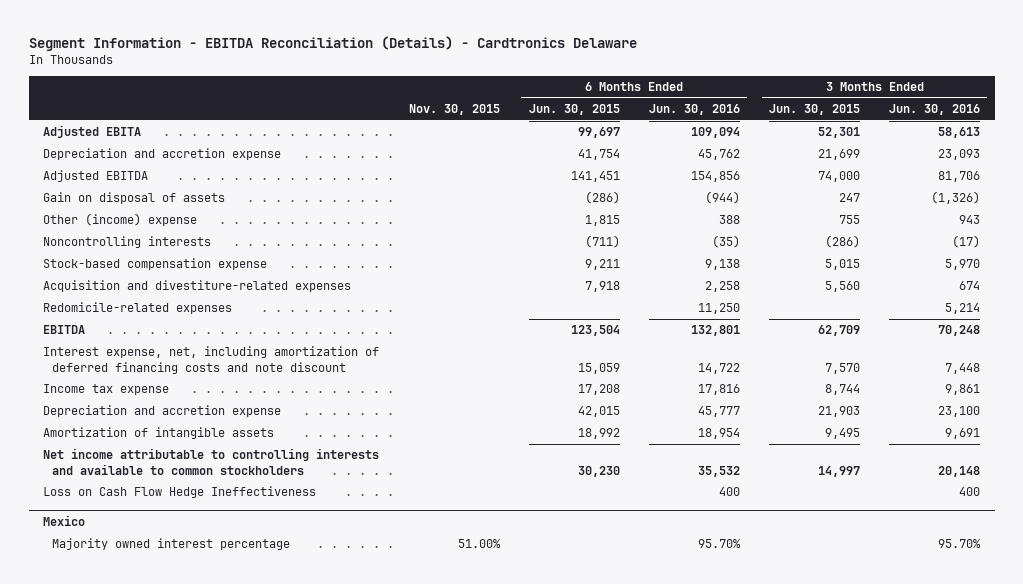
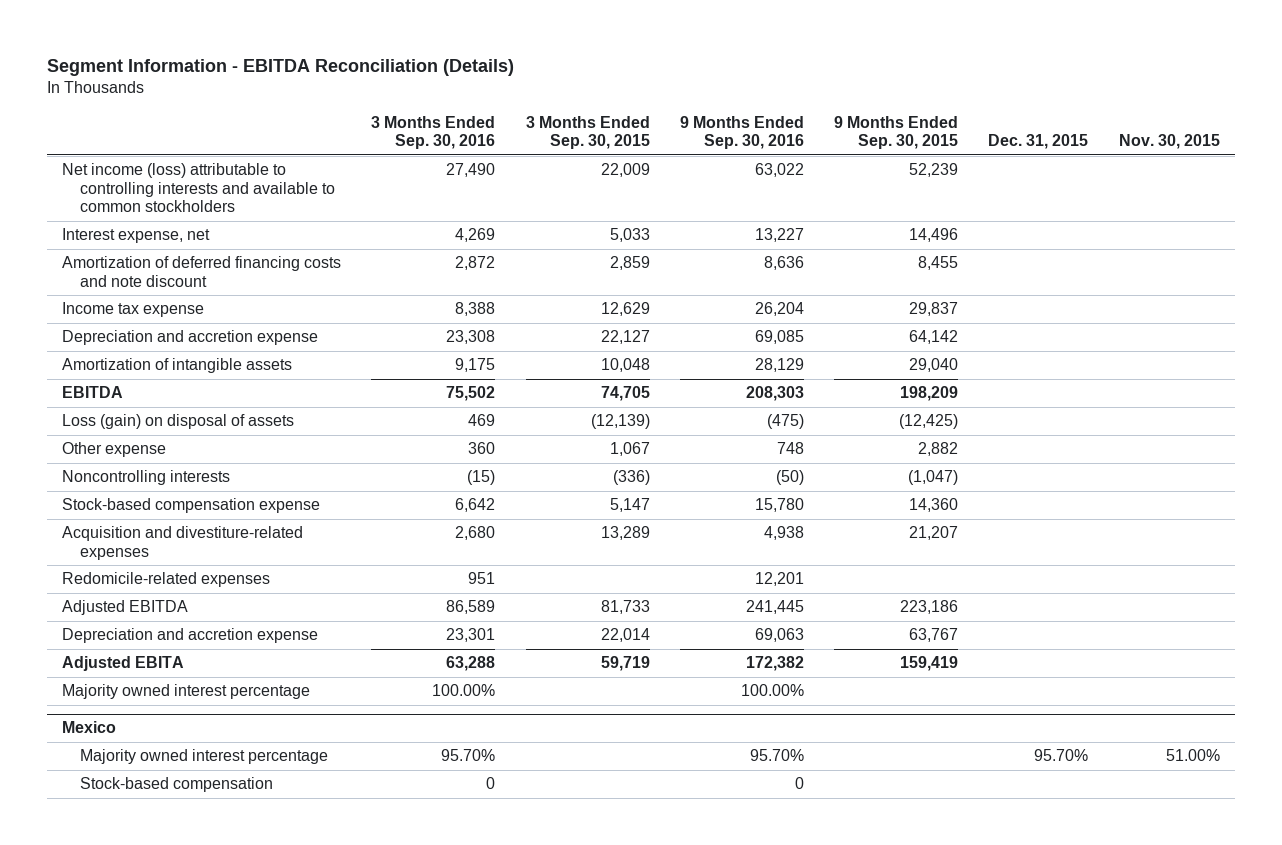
- Segment Information - EBITDA Reconciliation (Details) - Cardtronics Delaware
+ Segment Information - EBITDA Reconciliation (Details)
- | Nov. 30, 2015 | 6 Months Ended Jun. 30, 2015 | 6 Months Ended Jun. 30, 2016 | 3 Months Ended Jun. 30, 2015 | 3 Months Ended Jun. 30, 2016
+ | 3 Months Ended Sep. 30, 2016 | 3 Months Ended Sep. 30, 2015 | 9 Months Ended Sep. 30, 2016 | 9 Months Ended Sep. 30, 2015 | Dec. 31, 2015 | Nov. 30, 2015
+ Net income (loss) attributable to controlling interests and available to common stockholders | 27,490 | 22,009 | 63,022 | 52,239 | |
+ Interest expense, net | 4,269 | 5,033 | 13,227 | 14,496 | |
+ Amortization of deferred financing costs and note discount | 2,872 | 2,859 | 8,636 | 8,455 | |
moved up: Income tax expense | 8,388 | 12,629 | 26,204 | 29,837 | |
- Gain on disposal of assets | | (286) | (944) | 247 | (1,326)
- Other (income) expense | | 1,815 | 388 | 755 | 943
moved up: Amortization of intangible assets | 9,175 | 10,048 | 28,129 | 29,040 | |
moved up: EBITDA | 75,502 | 74,705 | 208,303 | 198,209 | |
+ Loss (gain) on disposal of assets | 469 | (12,139) | (475) | (12,425) | |
+ Other expense | 360 | 1,067 | 748 | 2,882 | |
- Interest expense, net, including amortization of deferred financing costs and note discount | | 15,059 | 14,722 | 7,570 | 7,448
moved down: Adjusted EBITDA | 86,589 | 81,733 | 241,445 | 223,186 | |
- Net income attributable to controlling interests and available to common stockholders | | 30,230 | 35,532 | 14,997 | 20,148
- Loss on Cash Flow Hedge Ineffectiveness | | | 400 | | 400
moved down: Adjusted EBITA | 63,288 | 59,719 | 172,382 | 159,419 | |
+ Majority owned interest percentage | 100.00% | | 100.00% | | |
@ Mexico
+ Stock-based compensation | 0 | | 0 | | |

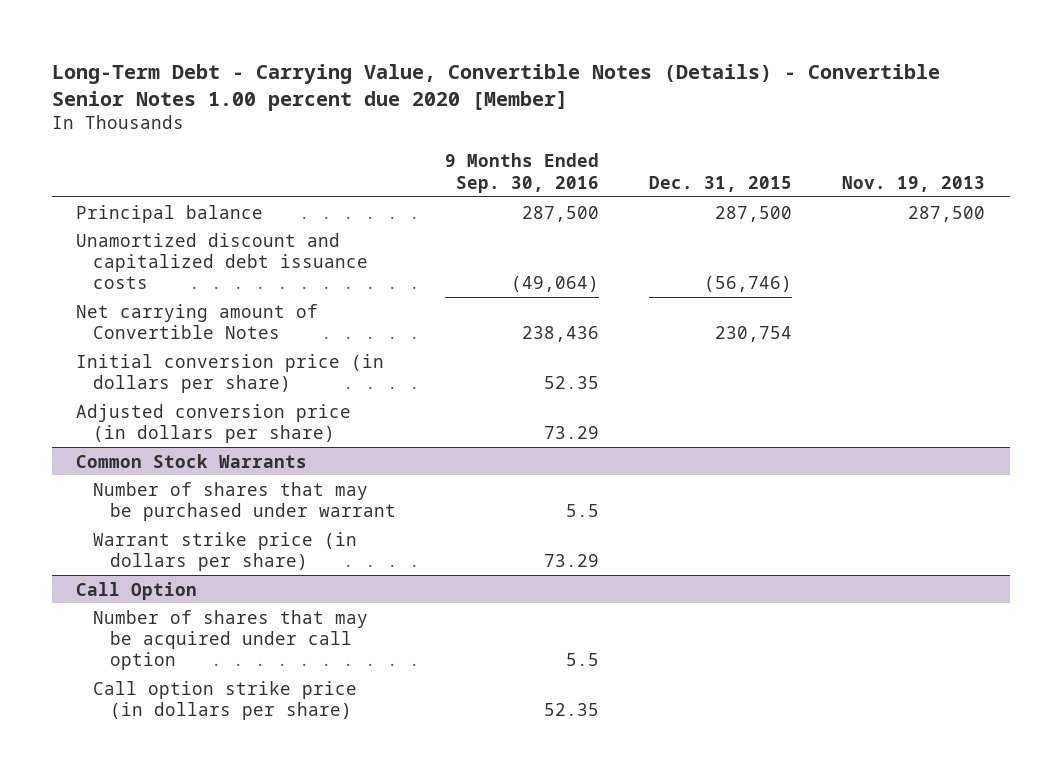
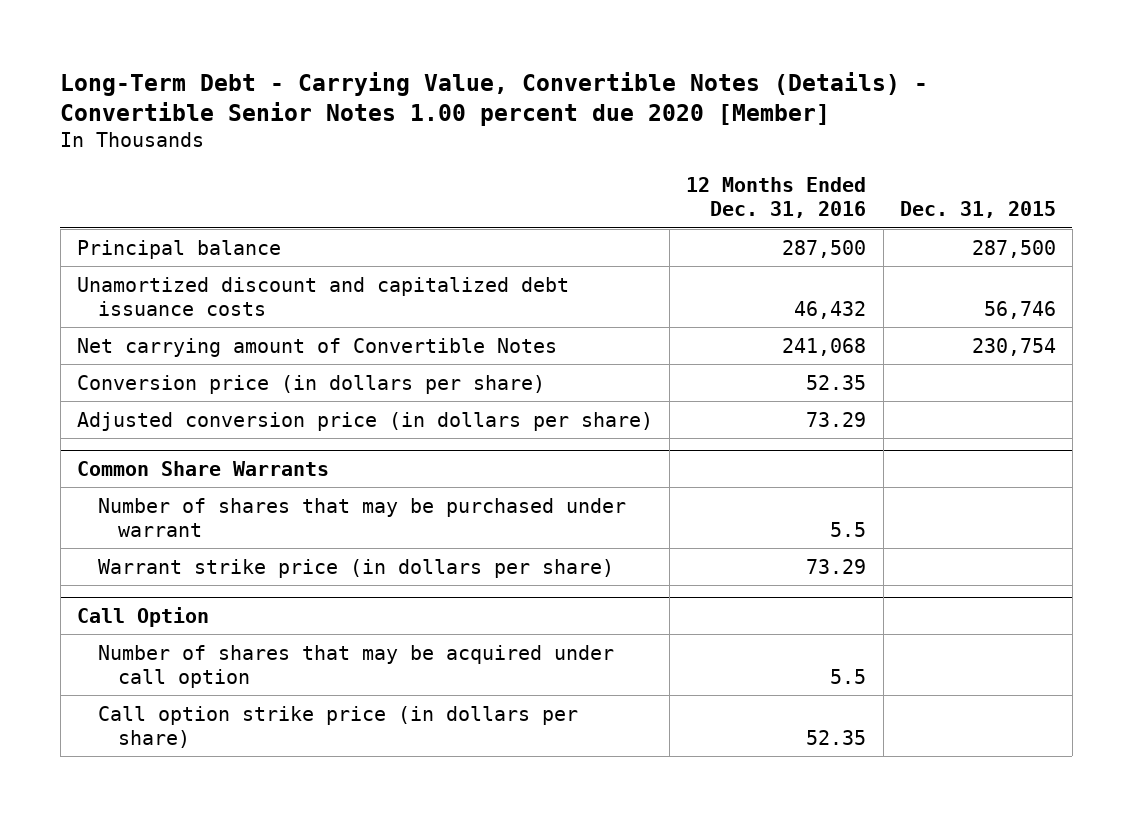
- | 9 Months Ended Sep. 30, 2016 | Dec. 31, 2015 | Nov. 19, 2013
+ | 12 Months Ended Dec. 31, 2016 | Dec. 31, 2015
- Unamortized discount and capitalized debt issuance costs | (49,064) | (56,746) |
+ Unamortized discount and capitalized debt issuance costs | 46,432 | 56,746
- Initial conversion price (in dollars per share) | 52.35 | |
+ Conversion price (in dollars per share) | 52.35 |
- Common Stock Warrants
+ Common Share Warrants

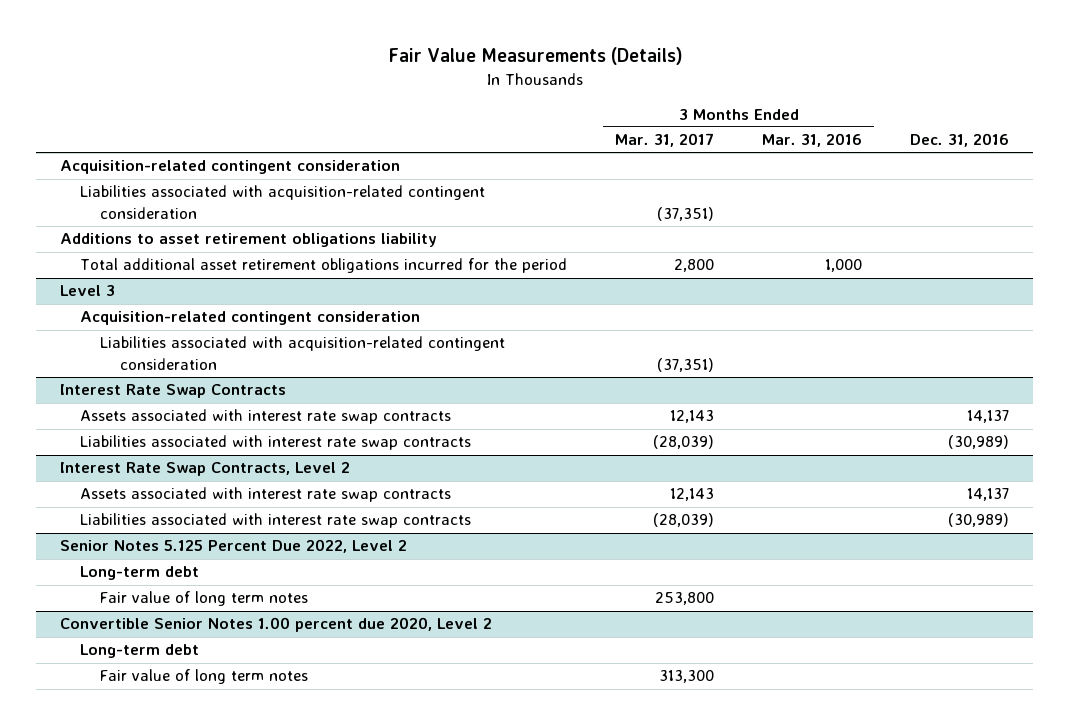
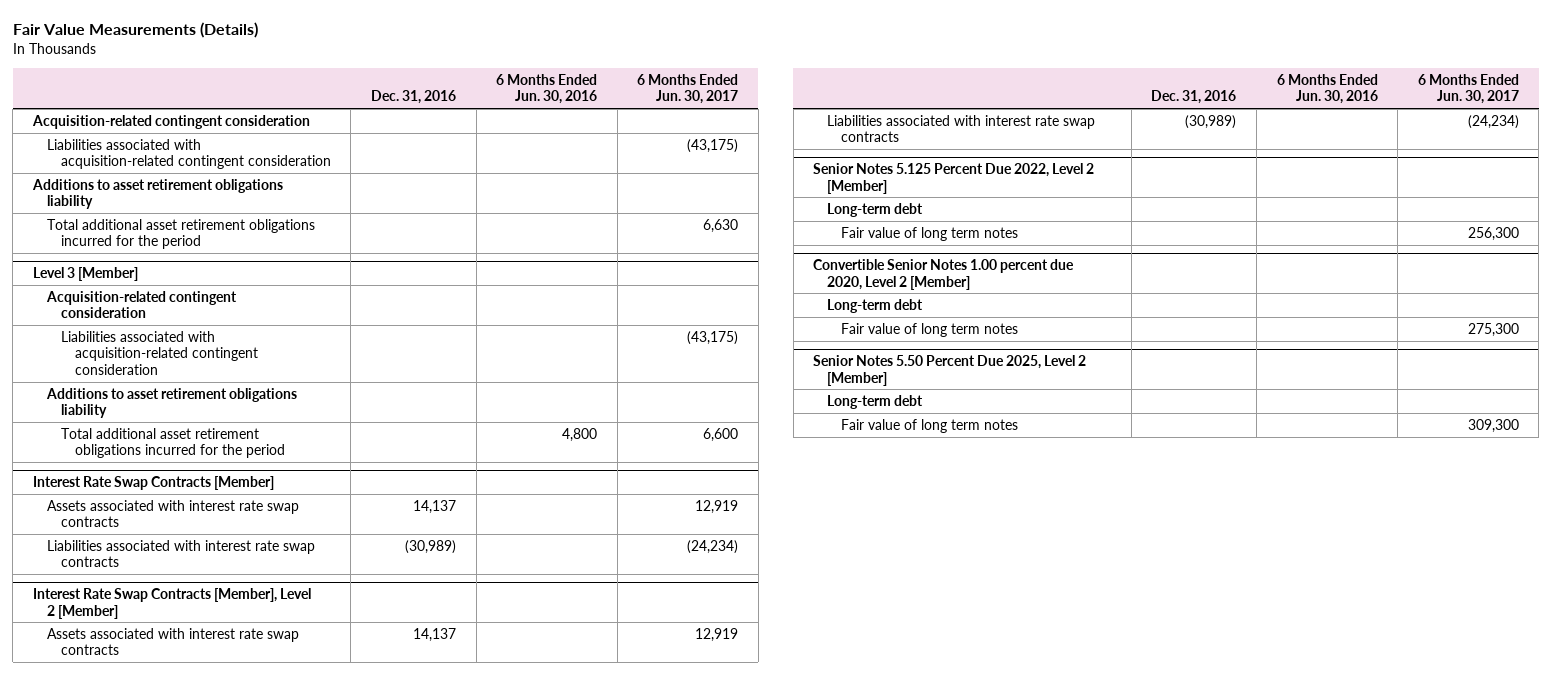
- | 3 Months Ended Mar. 31, 2017 | 3 Months Ended Mar. 31, 2016 | Dec. 31, 2016
+ | Dec. 31, 2016 | 6 Months Ended Jun. 30, 2016 | 6 Months Ended Jun. 30, 2017
- Level 3
+ Level 3 [Member]
- Interest Rate Swap Contracts
+ Additions to asset retirement obligations liability
+ Total additional asset retirement obligations incurred for the period | | 4,800 | 6,600
+ Interest Rate Swap Contracts [Member]
- Interest Rate Swap Contracts, Level 2
+ Interest Rate Swap Contracts [Member], Level 2 [Member]
- Senior Notes 5.125 Percent Due 2022, Level 2
+ Senior Notes 5.125 Percent Due 2022, Level 2 [Member]
- Convertible Senior Notes 1.00 percent due 2020, Level 2
+ Convertible Senior Notes 1.00 percent due 2020, Level 2 [Member]
+ Senior Notes 5.50 Percent Due 2025, Level 2 [Member]
+ Long-term debt
+ Fair value of long term notes | | | 309,300

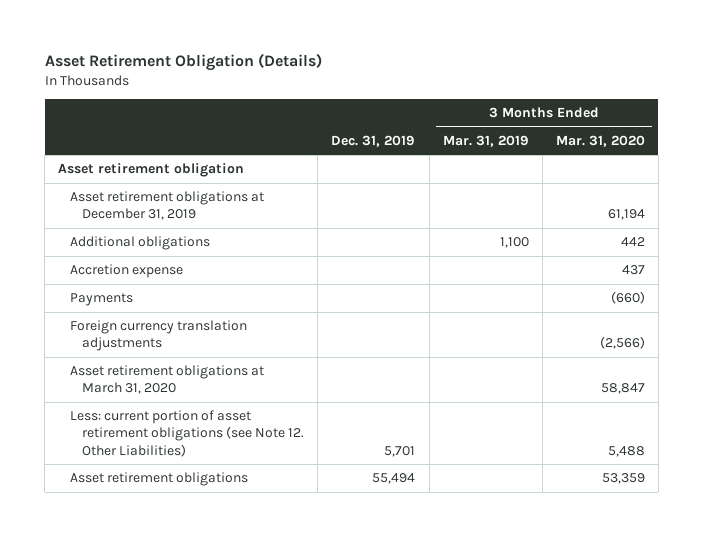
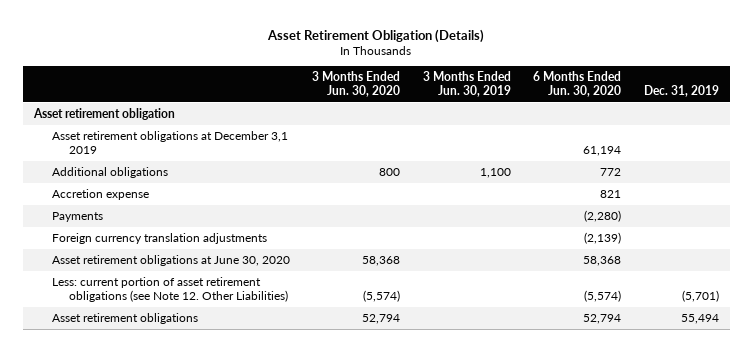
- | Dec. 31, 2019 | 3 Months Ended Mar. 31, 2019 | 3 Months Ended Mar. 31, 2020
+ | 3 Months Ended Jun. 30, 2020 | 3 Months Ended Jun. 30, 2019 | 6 Months Ended Jun. 30, 2020 | Dec. 31, 2019
- Asset retirement obligations at December 31, 2019 | | | 61,194
+ Asset retirement obligations at December 3,1 2019 | | | 61,194 |
- Asset retirement obligations at March 31, 2020 | | | 58,847
- Less: current portion of asset retirement obligations (see Note 12. Other Liabilities) | 5,701 | | 5,488
+ Asset retirement obligations at June 30, 2020 | 58,368 | | 58,368 |
+ Less: current portion of asset retirement obligations (see Note 12. Other Liabilities) | (5,574) | | (5,574) | (5,701)

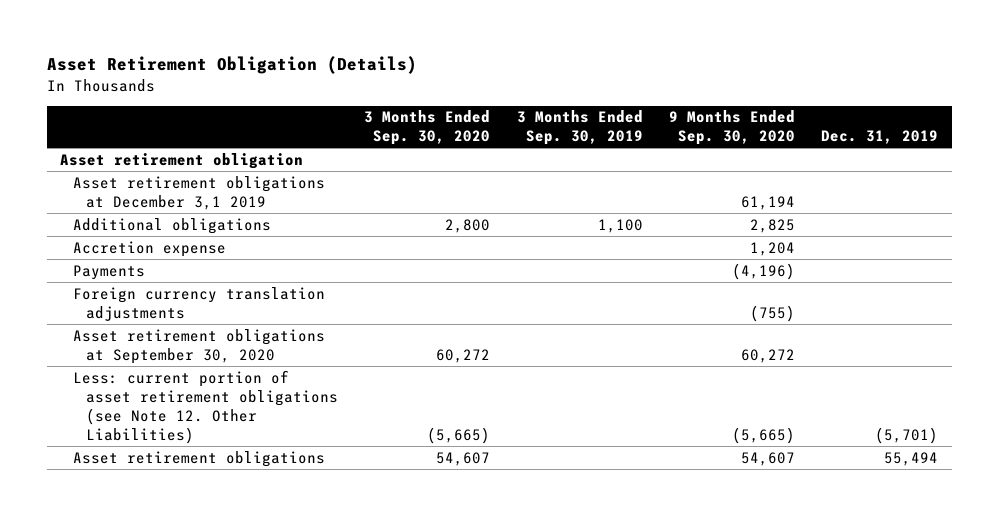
- | 3 Months Ended Jun. 30, 2020 | 3 Months Ended Jun. 30, 2019 | 6 Months Ended Jun. 30, 2020 | Dec. 31, 2019
+ | 3 Months Ended Sep. 30, 2020 | 3 Months Ended Sep. 30, 2019 | 9 Months Ended Sep. 30, 2020 | Dec. 31, 2019
- Asset retirement obligations at June 30, 2020 | 58,368 | | 58,368 |
+ Asset retirement obligations at September 30, 2020 | 60,272 | | 60,272 |

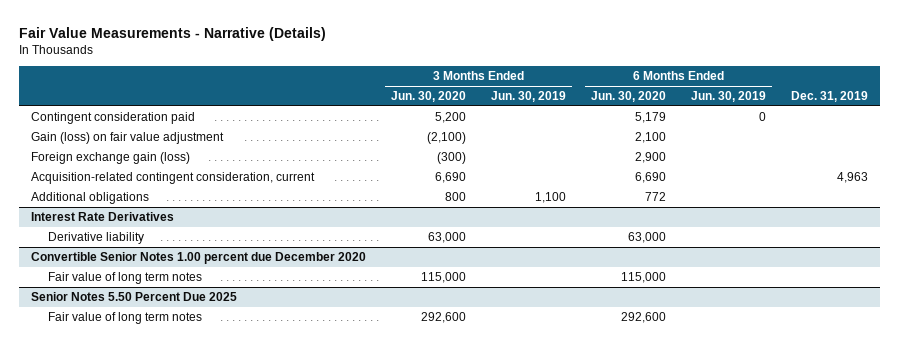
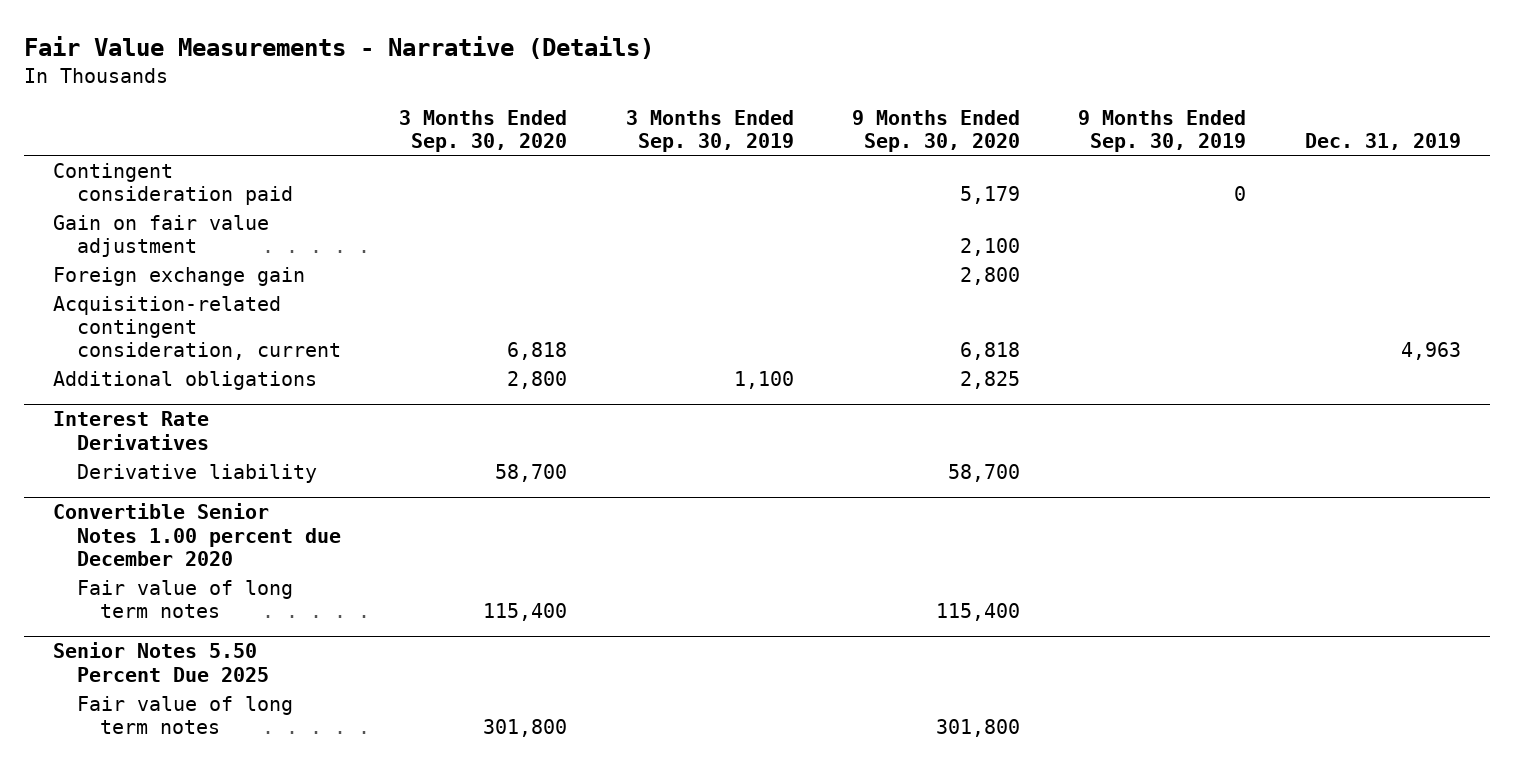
- | 3 Months Ended Jun. 30, 2020 | 3 Months Ended Jun. 30, 2019 | 6 Months Ended Jun. 30, 2020 | 6 Months Ended Jun. 30, 2019 | Dec. 31, 2019
+ | 3 Months Ended Sep. 30, 2020 | 3 Months Ended Sep. 30, 2019 | 9 Months Ended Sep. 30, 2020 | 9 Months Ended Sep. 30, 2019 | Dec. 31, 2019
- Gain (loss) on fair value adjustment | (2,100) | | 2,100 | |
- Foreign exchange gain (loss) | (300) | | 2,900 | |
+ Gain on fair value adjustment | | | 2,100 | |
+ Foreign exchange gain | | | 2,800 | |

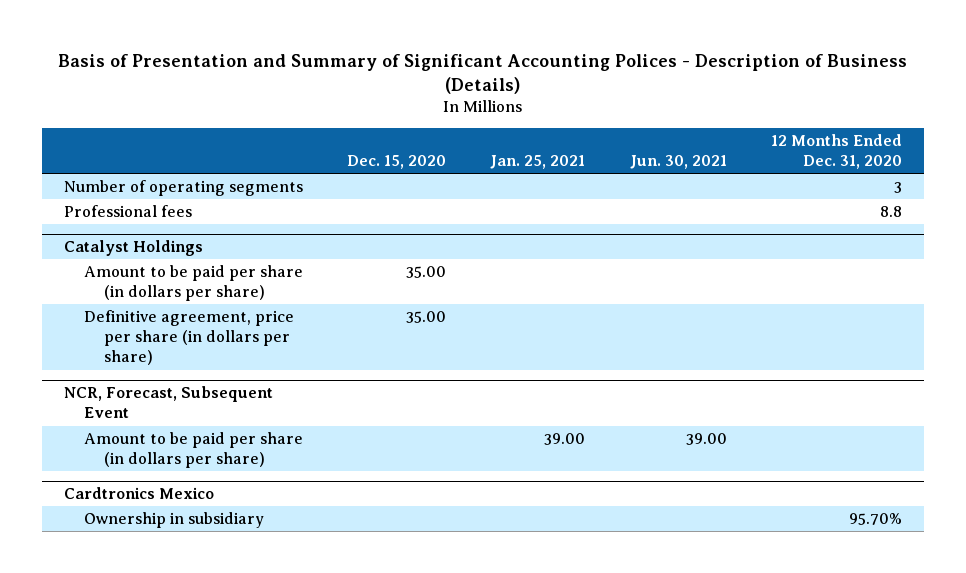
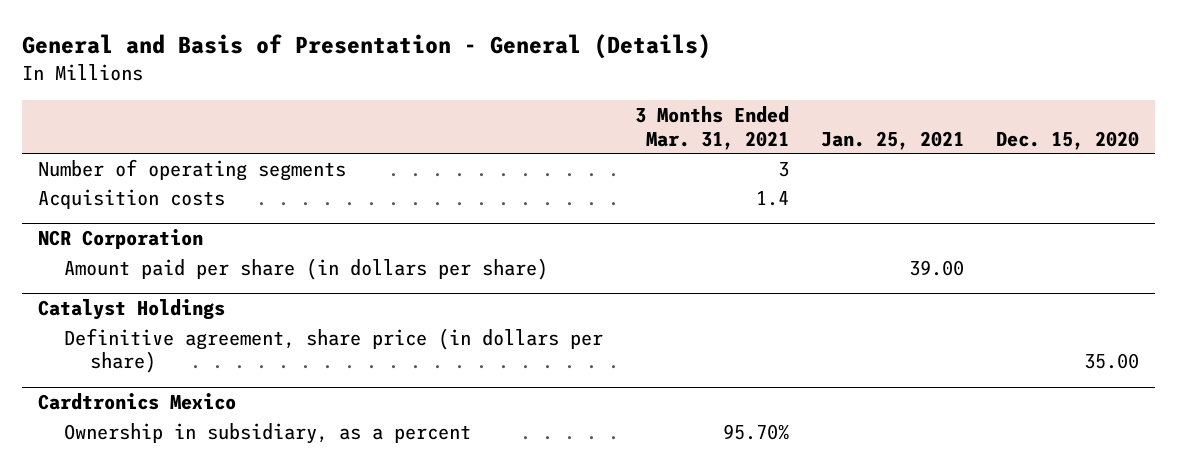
- Basis of Presentation and Summary of Significant Accounting Polices - Description of Business (Details)
+ General and Basis of Presentation - General (Details)
- | Dec. 15, 2020 | Jan. 25, 2021 | Jun. 30, 2021 | 12 Months Ended Dec. 31, 2020
+ | 3 Months Ended Mar. 31, 2021 | Jan. 25, 2021 | Dec. 15, 2020
- Professional fees | | | | 8.8
+ Acquisition costs | 1.4 | |
+ NCR Corporation
+ Amount paid per share (in dollars per share) | | 39.00 |
@ Catalyst Holdings
- Amount to be paid per share (in dollars per share) | 35.00 | | |
- Definitive agreement, price per share (in dollars per share) | 35.00 | | |
- NCR, Forecast, Subsequent Event
- Amount to be paid per share (in dollars per share) | | 39.00 | 39.00 |
@ Catalyst Holdings
+ Definitive agreement, share price (in dollars per share) | | | 35.00
@ Cardtronics Mexico
- Ownership in subsidiary | | | | 95.70%
+ Ownership in subsidiary, as a percent | 95.70% | |

